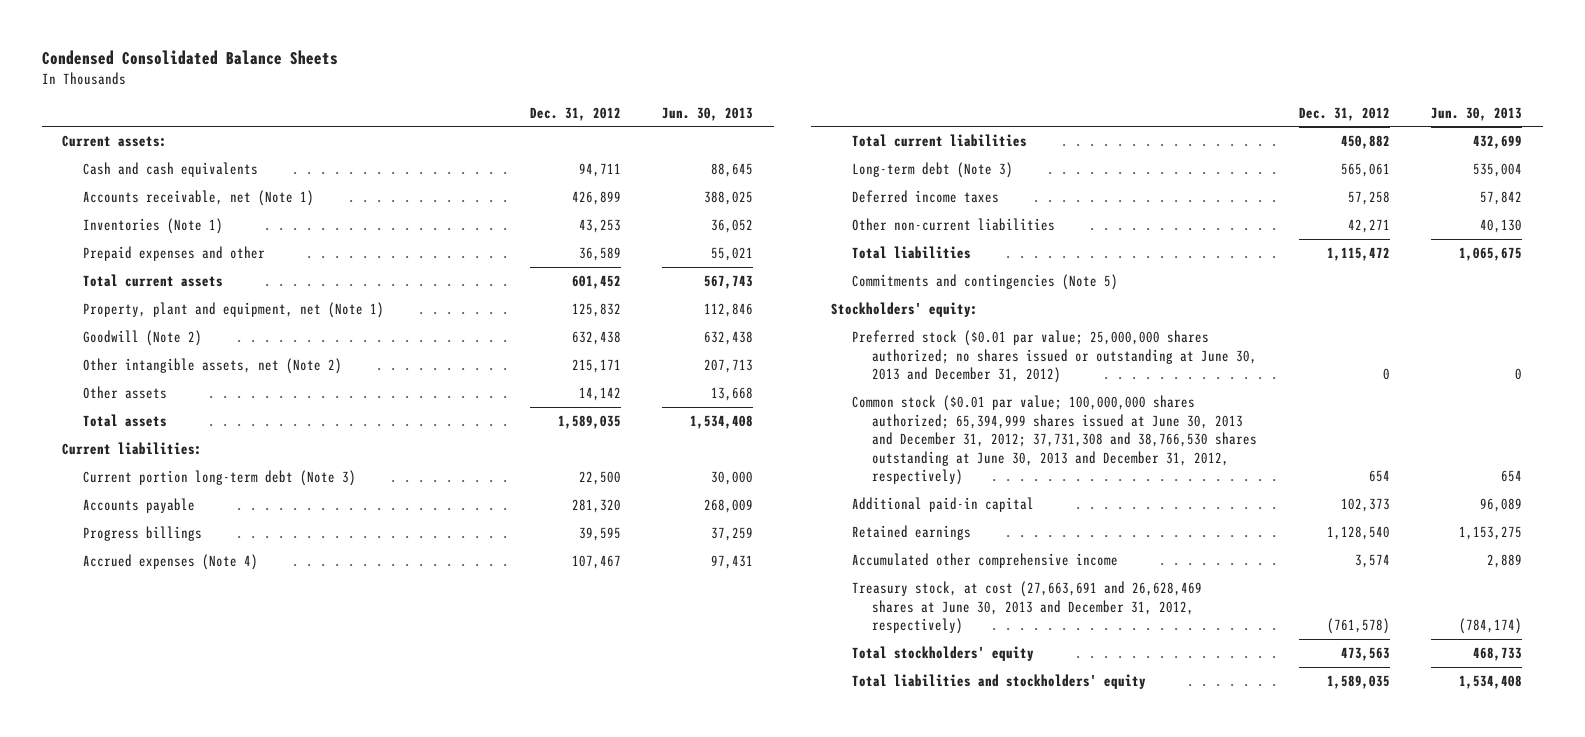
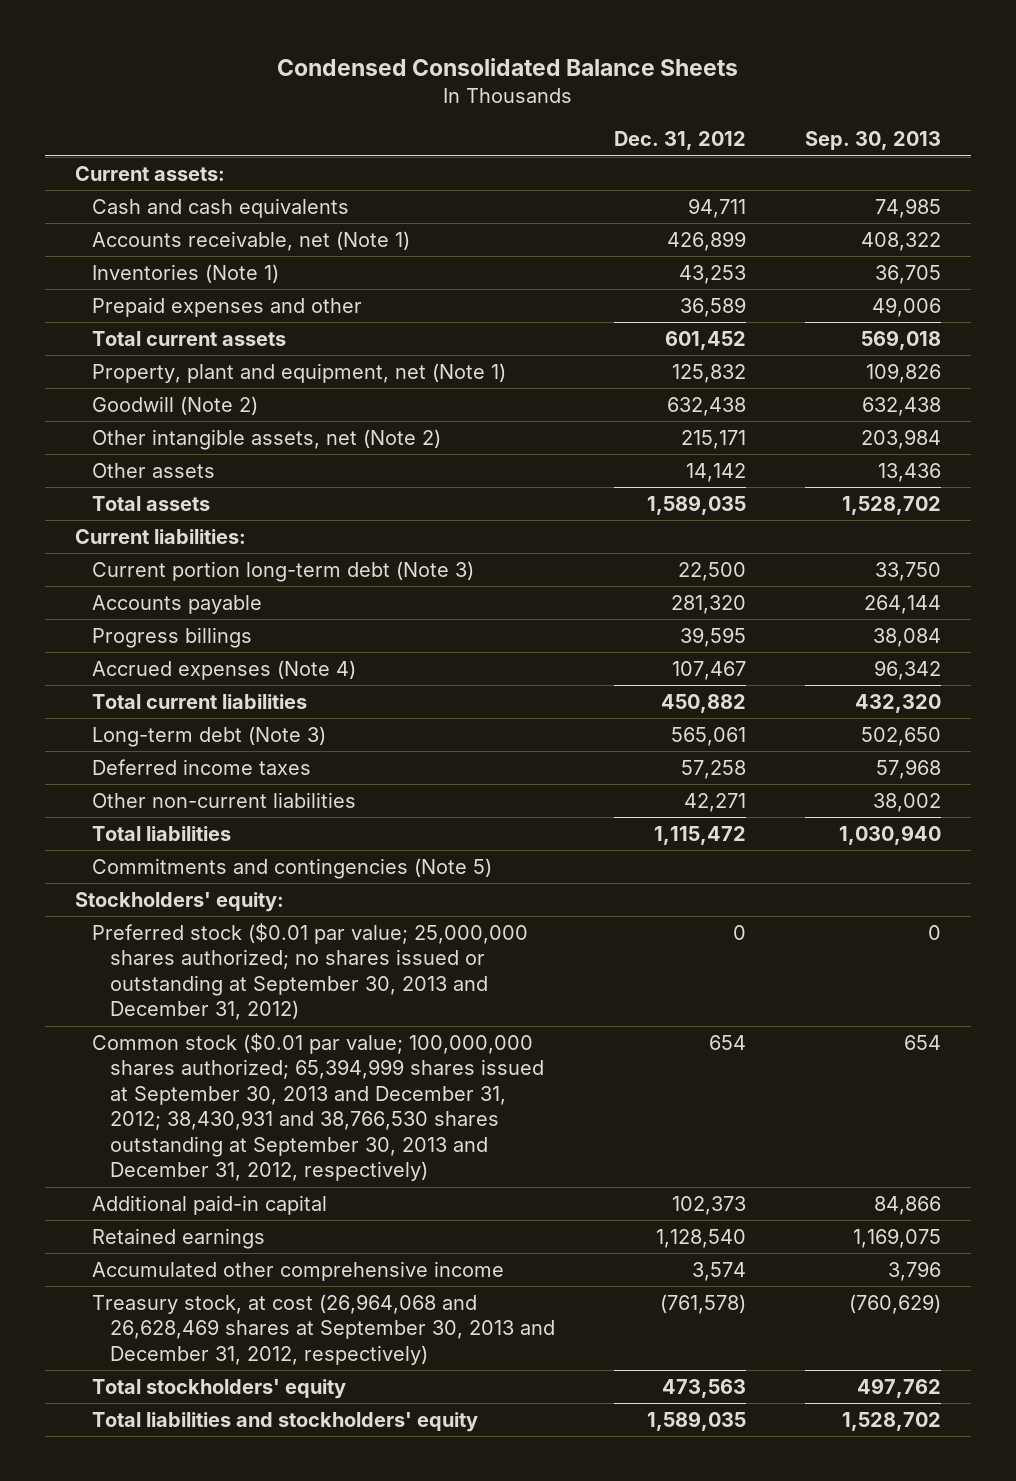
- | Dec. 31, 2012 | Jun. 30, 2013
+ | Dec. 31, 2012 | Sep. 30, 2013
- Preferred stock ($0.01 par value; 25,000,000 shares authorized; no shares issued or outstanding at June 30, 2013 and December 31, 2012) | 0 | 0
- Common stock ($0.01 par value; 100,000,000 shares authorized; 65,394,999 shares issued at June 30, 2013 and December 31, 2012; 37,731,308 and 38,766,530 shares outstanding at June 30, 2013 and December 31, 2012, respectively) | 654 | 654
+ Preferred stock ($0.01 par value; 25,000,000 shares authorized; no shares issued or outstanding at September 30, 2013 and December 31, 2012) | 0 | 0
+ Common stock ($0.01 par value; 100,000,000 shares authorized; 65,394,999 shares issued at September 30, 2013 and December 31, 2012; 38,430,931 and 38,766,530 shares outstanding at September 30, 2013 and December 31, 2012, respectively) | 654 | 654
- Treasury stock, at cost (27,663,691 and 26,628,469 shares at June 30, 2013 and December 31, 2012, respectively) | (761,578) | (784,174)
+ Treasury stock, at cost (26,964,068 and 26,628,469 shares at September 30, 2013 and December 31, 2012, respectively) | (761,578) | (760,629)

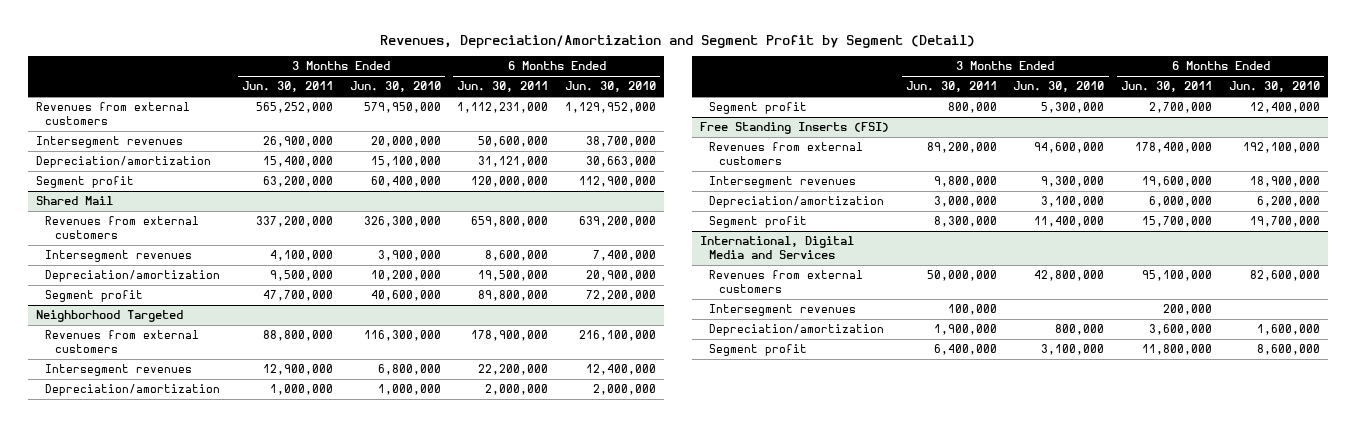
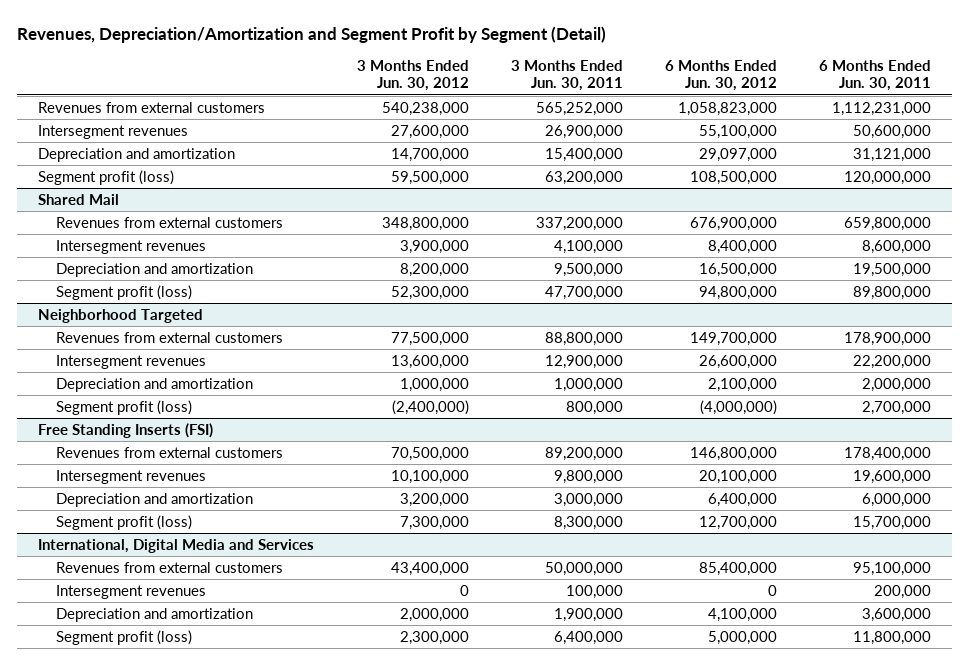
- | 3 Months Ended Jun. 30, 2011 | 3 Months Ended Jun. 30, 2010 | 6 Months Ended Jun. 30, 2011 | 6 Months Ended Jun. 30, 2010
+ | 3 Months Ended Jun. 30, 2012 | 3 Months Ended Jun. 30, 2011 | 6 Months Ended Jun. 30, 2012 | 6 Months Ended Jun. 30, 2011
- Depreciation/amortization | 15,400,000 | 15,100,000 | 31,121,000 | 30,663,000
- Segment profit | 63,200,000 | 60,400,000 | 120,000,000 | 112,900,000
+ Depreciation and amortization | 14,700,000 | 15,400,000 | 29,097,000 | 31,121,000
+ Segment profit (loss) | 59,500,000 | 63,200,000 | 108,500,000 | 120,000,000
@ Shared Mail
- Depreciation/amortization | 9,500,000 | 10,200,000 | 19,500,000 | 20,900,000
- Segment profit | 47,700,000 | 40,600,000 | 89,800,000 | 72,200,000
+ Depreciation and amortization | 8,200,000 | 9,500,000 | 16,500,000 | 19,500,000
+ Segment profit (loss) | 52,300,000 | 47,700,000 | 94,800,000 | 89,800,000
@ Neighborhood Targeted
- Depreciation/amortization | 1,000,000 | 1,000,000 | 2,000,000 | 2,000,000
- Segment profit | 800,000 | 5,300,000 | 2,700,000 | 12,400,000
+ Depreciation and amortization | 1,000,000 | 1,000,000 | 2,100,000 | 2,000,000
+ Segment profit (loss) | (2,400,000) | 800,000 | (4,000,000) | 2,700,000
@ Free Standing Inserts (FSI)
- Depreciation/amortization | 3,000,000 | 3,100,000 | 6,000,000 | 6,200,000
- Segment profit | 8,300,000 | 11,400,000 | 15,700,000 | 19,700,000
+ Depreciation and amortization | 3,200,000 | 3,000,000 | 6,400,000 | 6,000,000
+ Segment profit (loss) | 7,300,000 | 8,300,000 | 12,700,000 | 15,700,000
@ International, Digital Media and Services
- Depreciation/amortization | 1,900,000 | 800,000 | 3,600,000 | 1,600,000
- Segment profit | 6,400,000 | 3,100,000 | 11,800,000 | 8,600,000
+ Depreciation and amortization | 2,000,000 | 1,900,000 | 4,100,000 | 3,600,000
+ Segment profit (loss) | 2,300,000 | 6,400,000 | 5,000,000 | 11,800,000

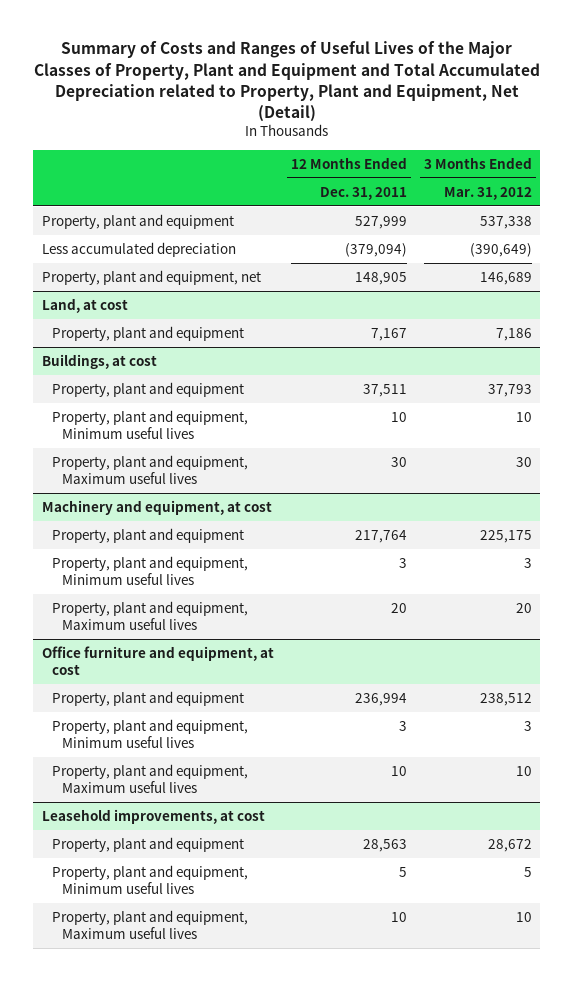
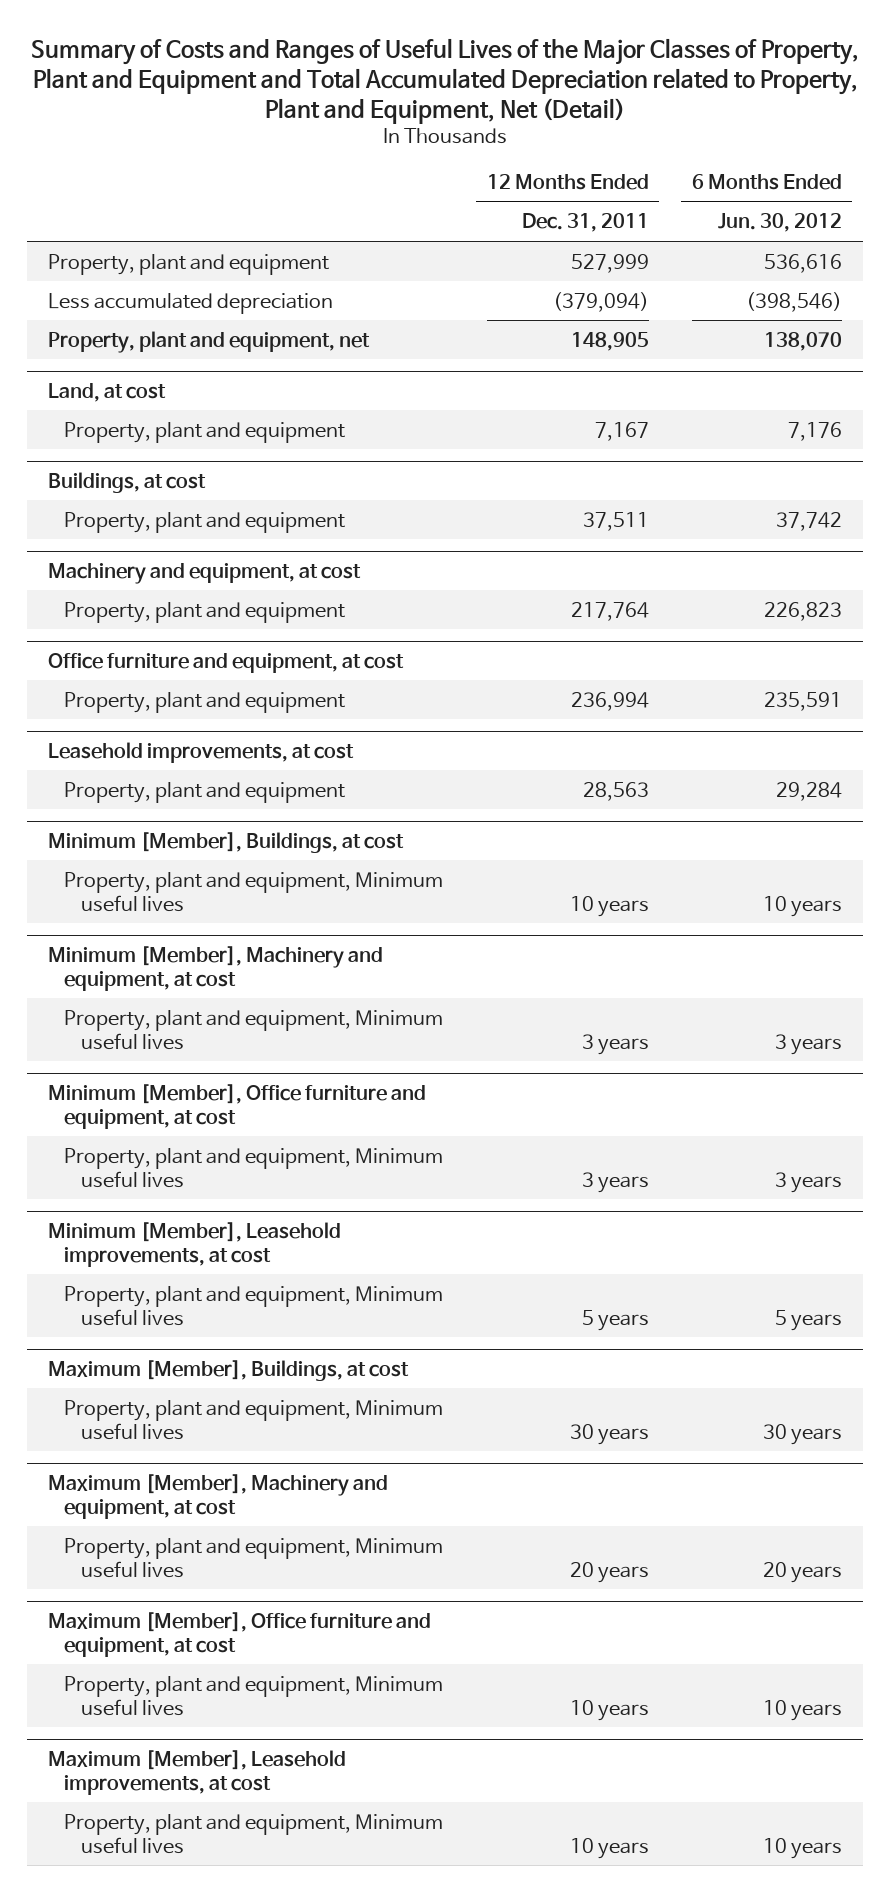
- | 12 Months Ended Dec. 31, 2011 | 3 Months Ended Mar. 31, 2012
+ | 12 Months Ended Dec. 31, 2011 | 6 Months Ended Jun. 30, 2012
@ Buildings, at cost
- Property, plant and equipment, Minimum useful lives | 10 | 10
- Property, plant and equipment, Maximum useful lives | 30 | 30
@ Machinery and equipment, at cost
- Property, plant and equipment, Minimum useful lives | 3 | 3
- Property, plant and equipment, Maximum useful lives | 20 | 20
@ Office furniture and equipment, at cost
- Property, plant and equipment, Minimum useful lives | 3 | 3
- Property, plant and equipment, Maximum useful lives | 10 | 10
@ Leasehold improvements, at cost
- Property, plant and equipment, Minimum useful lives | 5 | 5
- Property, plant and equipment, Maximum useful lives | 10 | 10
+ Minimum [Member], Buildings, at cost
+ Property, plant and equipment, Minimum useful lives | 10 years | 10 years
+ Minimum [Member], Machinery and equipment, at cost
+ Property, plant and equipment, Minimum useful lives | 3 years | 3 years
+ Minimum [Member], Office furniture and equipment, at cost
+ Property, plant and equipment, Minimum useful lives | 3 years | 3 years
+ Minimum [Member], Leasehold improvements, at cost
+ Property, plant and equipment, Minimum useful lives | 5 years | 5 years
+ Maximum [Member], Buildings, at cost
+ Property, plant and equipment, Minimum useful lives | 30 years | 30 years
+ Maximum [Member], Machinery and equipment, at cost
+ Property, plant and equipment, Minimum useful lives | 20 years | 20 years
+ Maximum [Member], Office furniture and equipment, at cost
+ Property, plant and equipment, Minimum useful lives | 10 years | 10 years
+ Maximum [Member], Leasehold improvements, at cost
+ Property, plant and equipment, Minimum useful lives | 10 years | 10 years

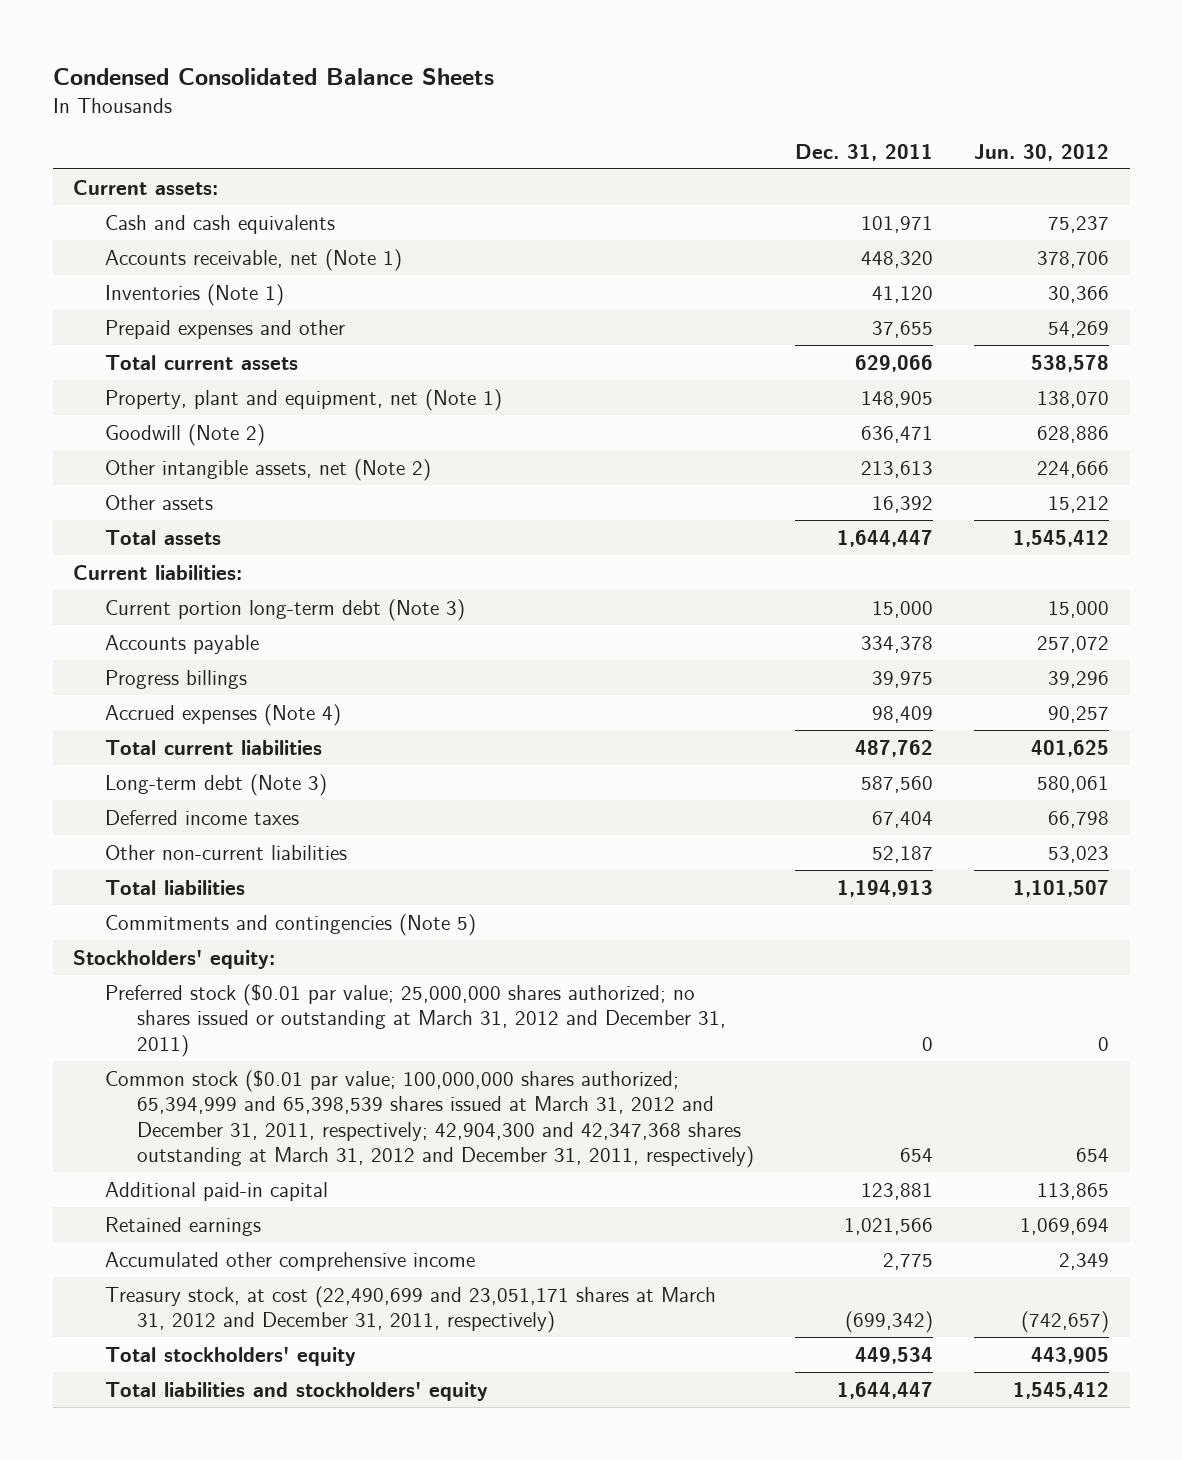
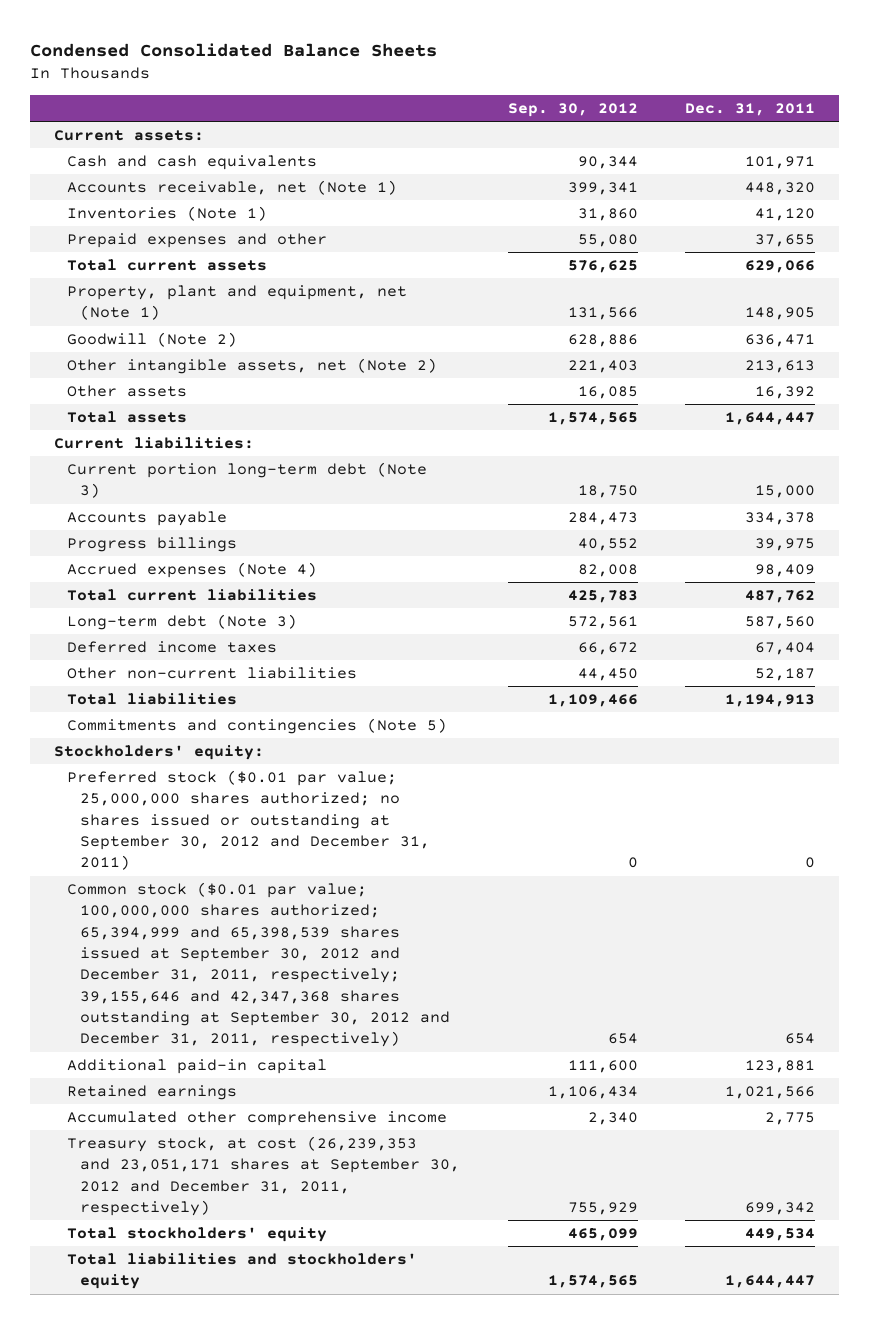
- | Dec. 31, 2011 | Jun. 30, 2012
+ | Sep. 30, 2012 | Dec. 31, 2011
- Preferred stock ($0.01 par value; 25,000,000 shares authorized; no shares issued or outstanding at March 31, 2012 and December 31, 2011) | 0 | 0
- Common stock ($0.01 par value; 100,000,000 shares authorized; 65,394,999 and 65,398,539 shares issued at March 31, 2012 and December 31, 2011, respectively; 42,904,300 and 42,347,368 shares outstanding at March 31, 2012 and December 31, 2011, respectively) | 654 | 654
+ Preferred stock ($0.01 par value; 25,000,000 shares authorized; no shares issued or outstanding at September 30, 2012 and December 31, 2011) | 0 | 0
+ Common stock ($0.01 par value; 100,000,000 shares authorized; 65,394,999 and 65,398,539 shares issued at September 30, 2012 and December 31, 2011, respectively; 39,155,646 and 42,347,368 shares outstanding at September 30, 2012 and December 31, 2011, respectively) | 654 | 654
- Treasury stock, at cost (22,490,699 and 23,051,171 shares at March 31, 2012 and December 31, 2011, respectively) | (699,342) | (742,657)
+ Treasury stock, at cost (26,239,353 and 23,051,171 shares at September 30, 2012 and December 31, 2011, respectively) | 755,929 | 699,342

